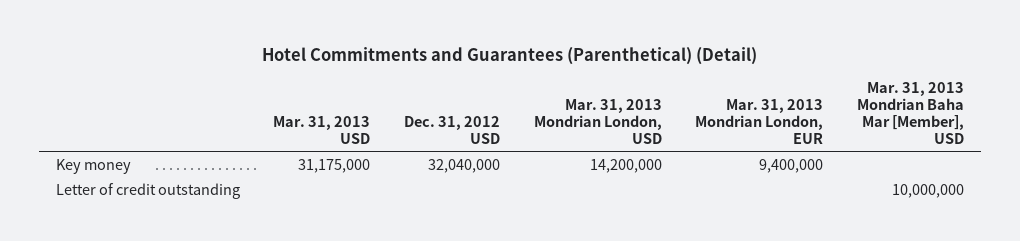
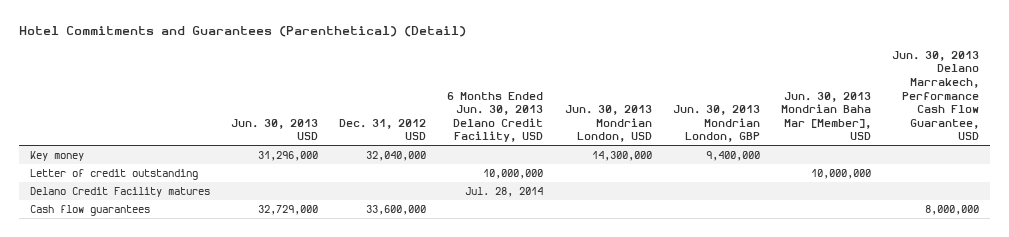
- | Mar. 31, 2013 USD | Dec. 31, 2012 USD | Mar. 31, 2013 Mondrian London, USD | Mar. 31, 2013 Mondrian London, EUR | Mar. 31, 2013 Mondrian Baha Mar [Member], USD
+ | Jun. 30, 2013 USD | Dec. 31, 2012 USD | 6 Months Ended Jun. 30, 2013 Delano Credit Facility, USD | Jun. 30, 2013 Mondrian London, USD | Jun. 30, 2013 Mondrian London, GBP | Jun. 30, 2013 Mondrian Baha Mar [Member], USD | Jun. 30, 2013 Delano Marrakech, Performance Cash Flow Guarantee, USD
+ Delano Credit Facility matures | | | Jul. 28, 2014 | | | |
+ Cash flow guarantees | 32,729,000 | 33,600,000 | | | | | 8,000,000

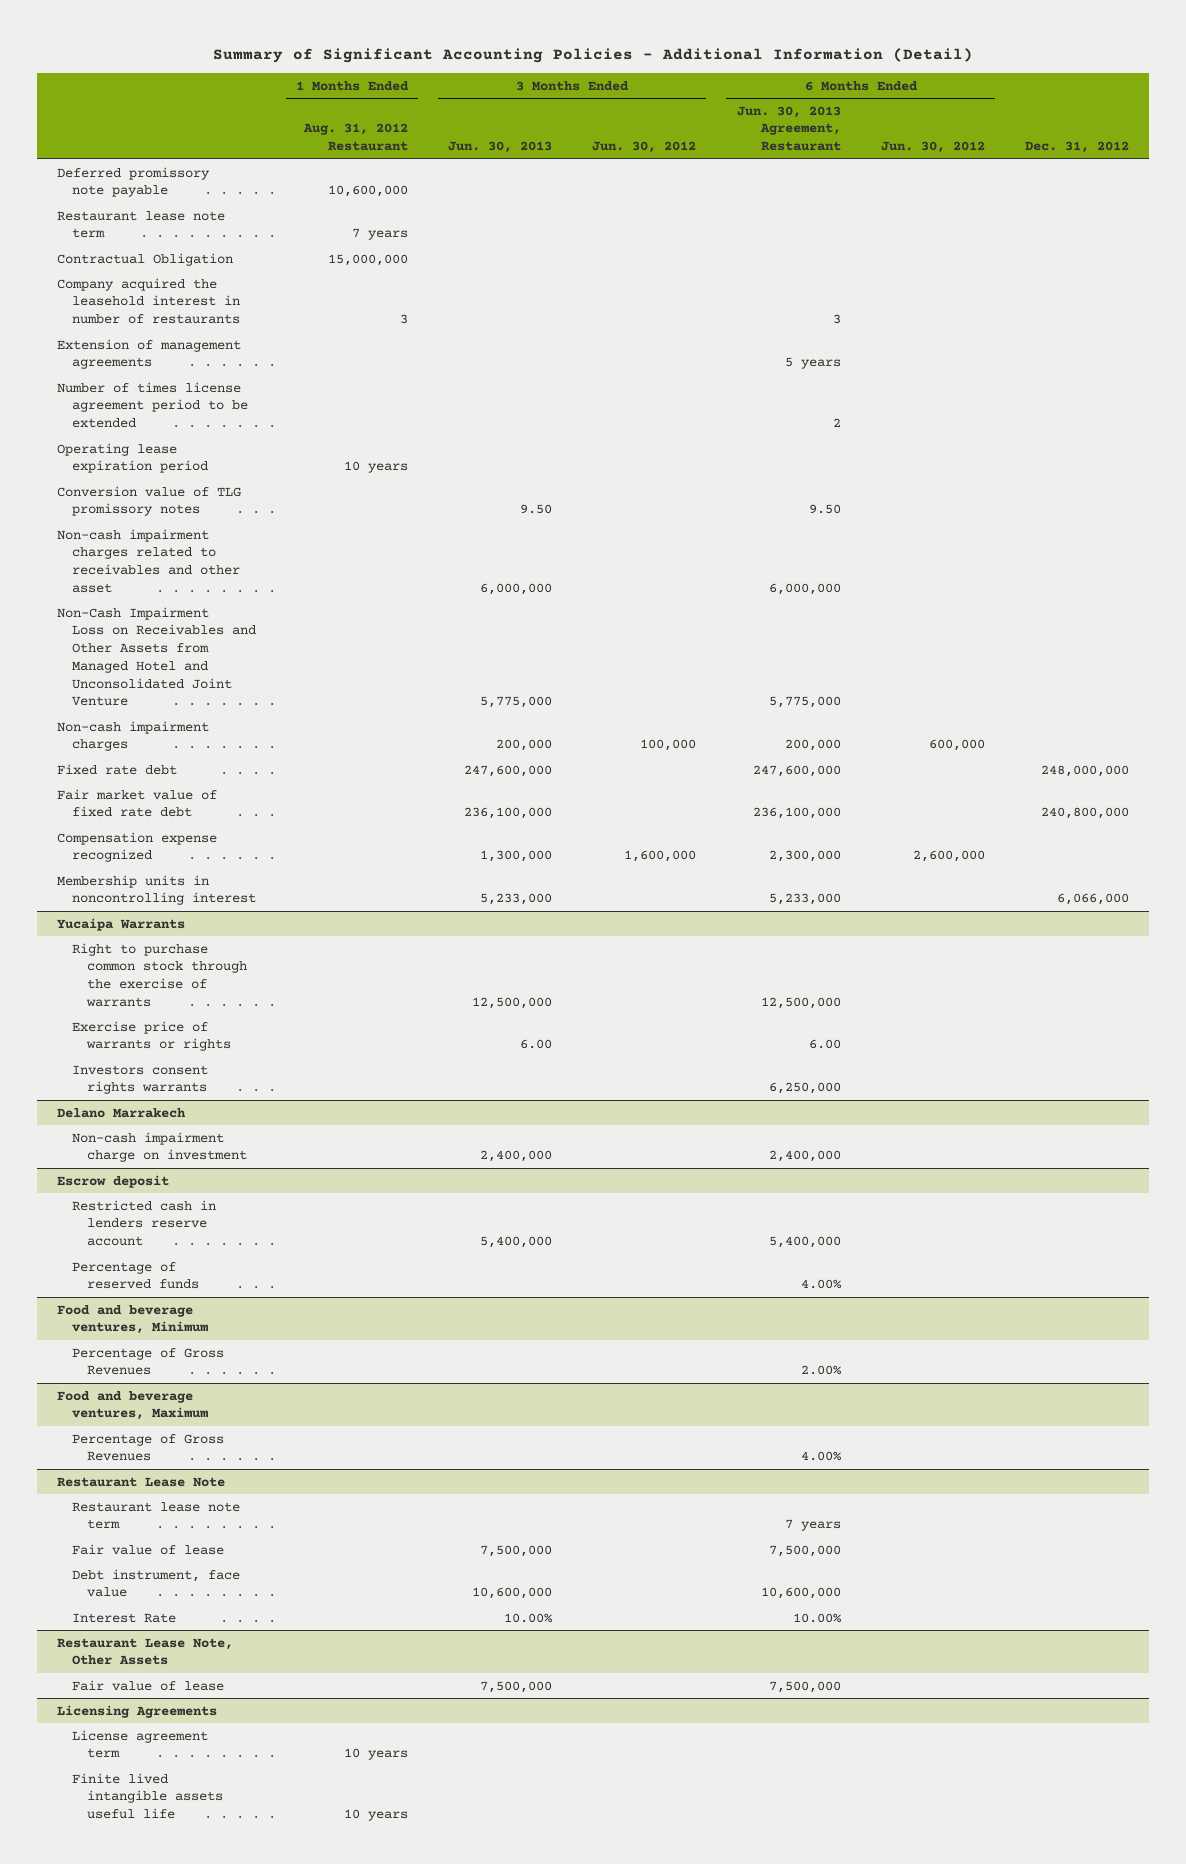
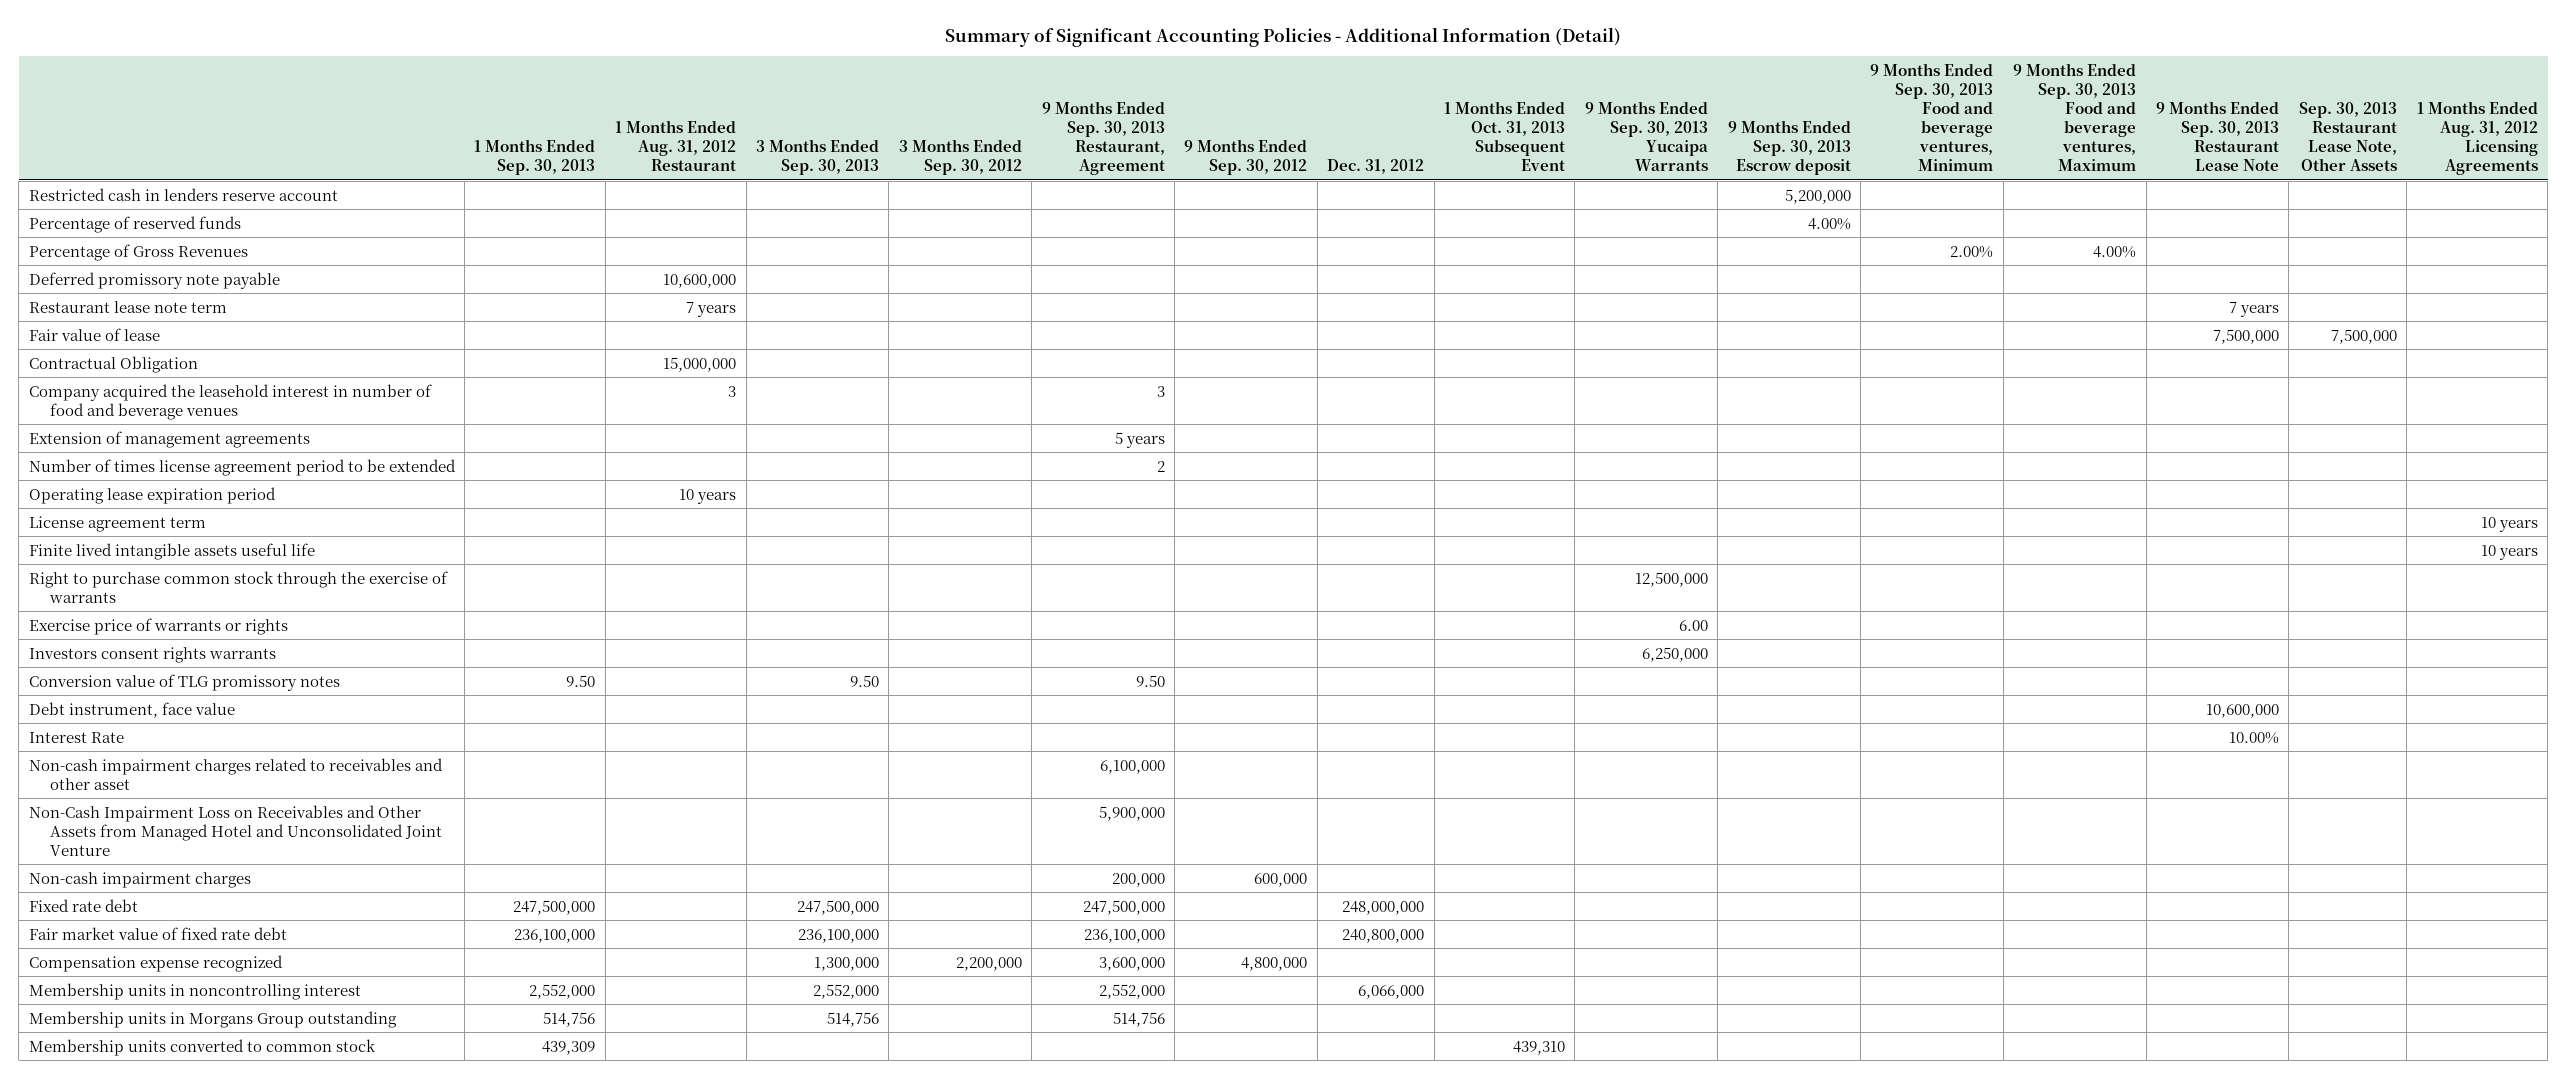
- | 1 Months Ended Aug. 31, 2012 Restaurant | 3 Months Ended Jun. 30, 2013 | 3 Months Ended Jun. 30, 2012 | 6 Months Ended Jun. 30, 2013 Agreement, Restaurant | 6 Months Ended Jun. 30, 2012 | Dec. 31, 2012
+ | 1 Months Ended Sep. 30, 2013 | 1 Months Ended Aug. 31, 2012 Restaurant | 3 Months Ended Sep. 30, 2013 | 3 Months Ended Sep. 30, 2012 | 9 Months Ended Sep. 30, 2013 Restaurant, Agreement | 9 Months Ended Sep. 30, 2012 | Dec. 31, 2012 | 1 Months Ended Oct. 31, 2013 Subsequent Event | 9 Months Ended Sep. 30, 2013 Yucaipa Warrants | 9 Months Ended Sep. 30, 2013 Escrow deposit | 9 Months Ended Sep. 30, 2013 Food and beverage ventures, Minimum | 9 Months Ended Sep. 30, 2013 Food and beverage ventures, Maximum | 9 Months Ended Sep. 30, 2013 Restaurant Lease Note | Sep. 30, 2013 Restaurant Lease Note, Other Assets | 1 Months Ended Aug. 31, 2012 Licensing Agreements
+ Restricted cash in lenders reserve account | | | | | | | | | | 5,200,000 | | | | |
+ Percentage of reserved funds | | | | | | | | | | 4.00% | | | | |
+ Percentage of Gross Revenues | | | | | | | | | | | 2.00% | 4.00% | | |
+ Fair value of lease | | | | | | | | | | | | | 7,500,000 | 7,500,000 |
- Company acquired the leasehold interest in number of restaurants | 3 | | | 3 | |
+ Company acquired the leasehold interest in number of food and beverage venues | | 3 | | | 3 | | | | | | | | | |
+ License agreement term | | | | | | | | | | | | | | | 10 years
+ Finite lived intangible assets useful life | | | | | | | | | | | | | | | 10 years
+ Right to purchase common stock through the exercise of warrants | | | | | | | | | 12,500,000 | | | | | |
+ Exercise price of warrants or rights | | | | | | | | | 6.00 | | | | | |
+ Investors consent rights warrants | | | | | | | | | 6,250,000 | | | | | |
+ Debt instrument, face value | | | | | | | | | | | | | 10,600,000 | |
+ Interest Rate | | | | | | | | | | | | | 10.00% | |
- Yucaipa Warrants
- Right to purchase common stock through the exercise of warrants | | 12,500,000 | | 12,500,000 | |
- Exercise price of warrants or rights | | 6.00 | | 6.00 | |
- Investors consent rights warrants | | | | 6,250,000 | |
- Delano Marrakech
- Non-cash impairment charge on investment | | 2,400,000 | | 2,400,000 | |
- Escrow deposit
- Restricted cash in lenders reserve account | | 5,400,000 | | 5,400,000 | |
- Percentage of reserved funds | | | | 4.00% | |
- Food and beverage ventures, Minimum
- Percentage of Gross Revenues | | | | 2.00% | |
- Food and beverage ventures, Maximum
- Percentage of Gross Revenues | | | | 4.00% | |
- Restaurant Lease Note
- Restaurant lease note term | | | | 7 years | |
- Fair value of lease | | 7,500,000 | | 7,500,000 | |
- Debt instrument, face value | | 10,600,000 | | 10,600,000 | |
- Interest Rate | | 10.00% | | 10.00% | |
- Restaurant Lease Note, Other Assets
- Fair value of lease | | 7,500,000 | | 7,500,000 | |
- Licensing Agreements
- License agreement term | 10 years | | | | |
- Finite lived intangible assets useful life | 10 years | | | | |
+ Membership units in Morgans Group outstanding | 514,756 | | 514,756 | | 514,756 | | | | | | | | | |
+ Membership units converted to common stock | 439,309 | | | | | | | 439,310 | | | | | | |

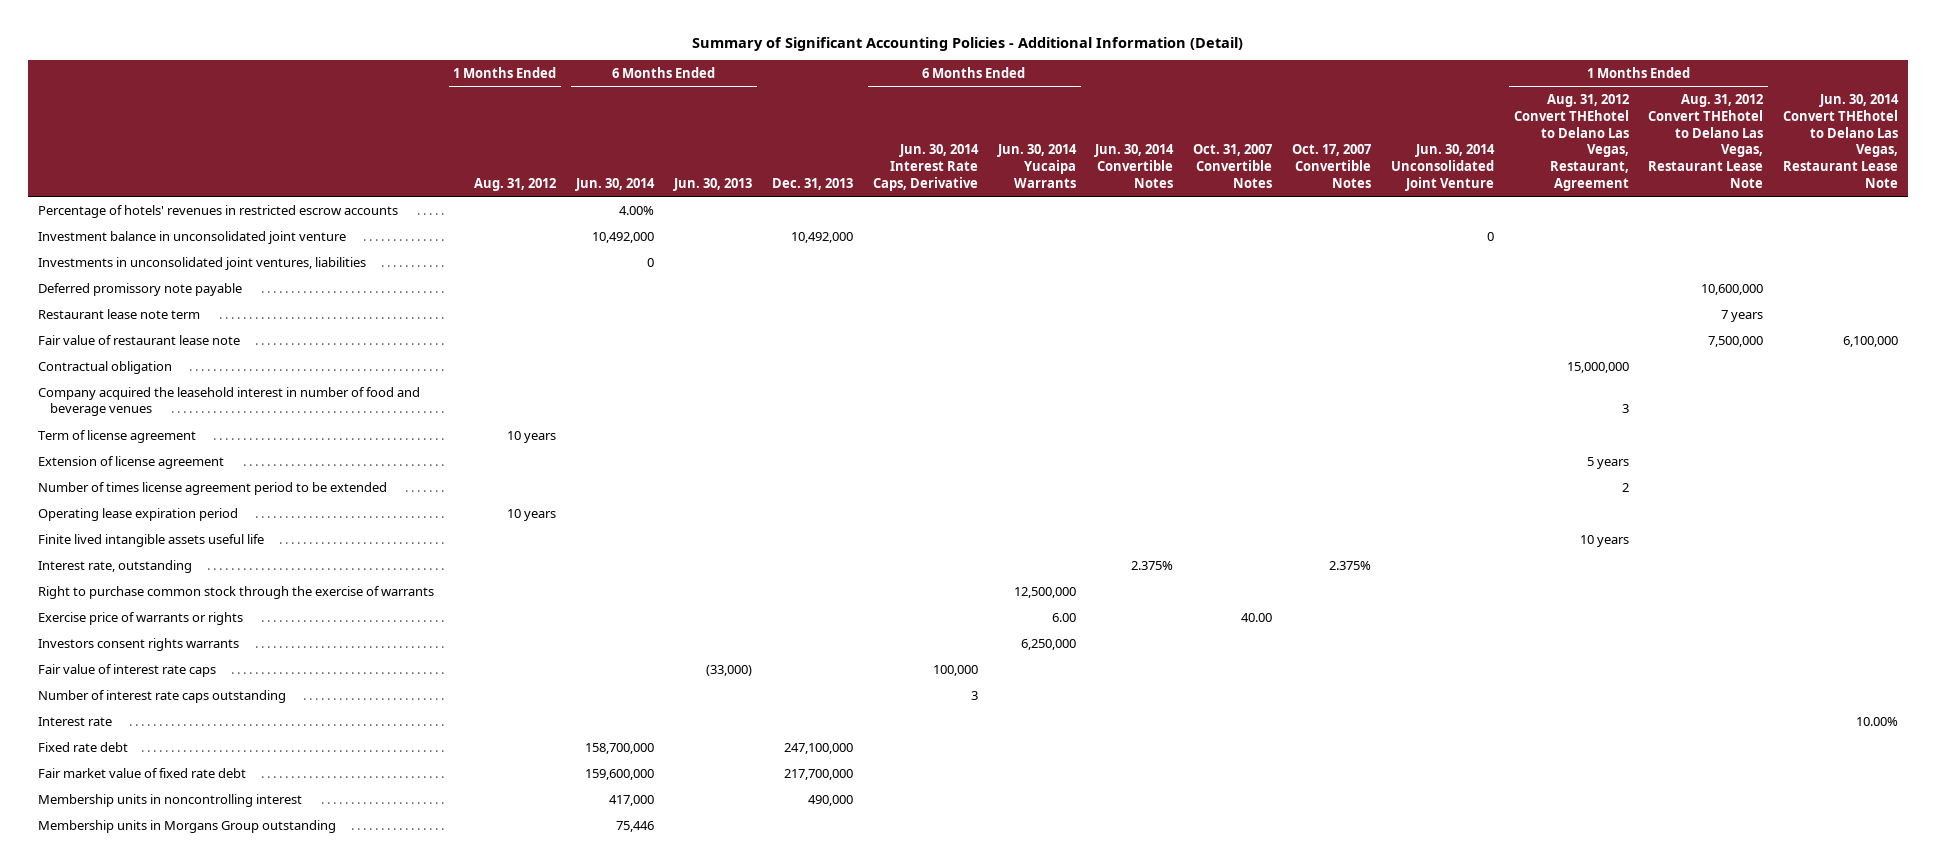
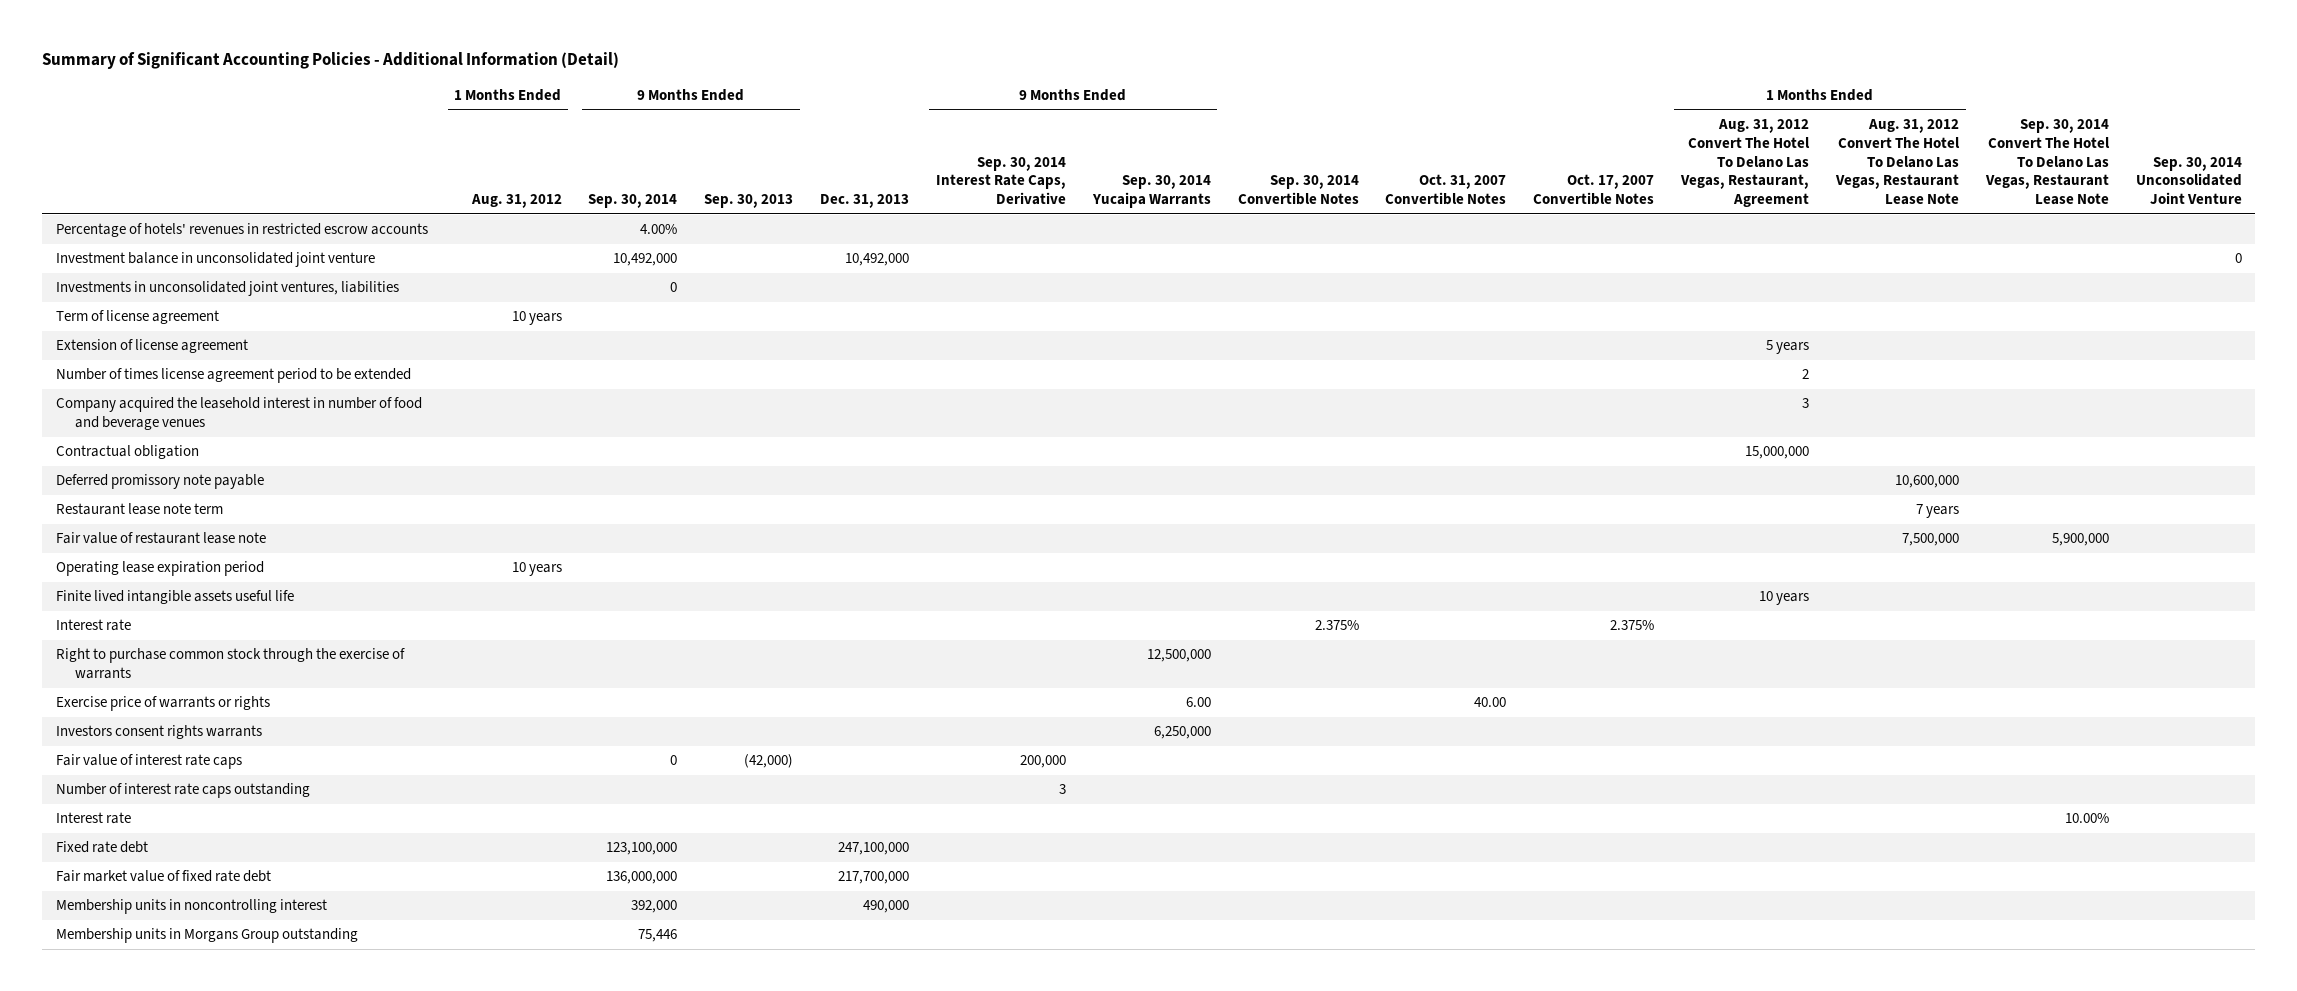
- | 1 Months Ended Aug. 31, 2012 | 6 Months Ended Jun. 30, 2014 | 6 Months Ended Jun. 30, 2013 | Dec. 31, 2013 | 6 Months Ended Jun. 30, 2014 Interest Rate Caps, Derivative | 6 Months Ended Jun. 30, 2014 Yucaipa Warrants | Jun. 30, 2014 Convertible Notes | Oct. 31, 2007 Convertible Notes | Oct. 17, 2007 Convertible Notes | Jun. 30, 2014 Unconsolidated Joint Venture | 1 Months Ended Aug. 31, 2012 Convert THEhotel to Delano Las Vegas, Restaurant, Agreement | 1 Months Ended Aug. 31, 2012 Convert THEhotel to Delano Las Vegas, Restaurant Lease Note | Jun. 30, 2014 Convert THEhotel to Delano Las Vegas, Restaurant Lease Note
+ | 1 Months Ended Aug. 31, 2012 | 9 Months Ended Sep. 30, 2014 | 9 Months Ended Sep. 30, 2013 | Dec. 31, 2013 | 9 Months Ended Sep. 30, 2014 Interest Rate Caps, Derivative | 9 Months Ended Sep. 30, 2014 Yucaipa Warrants | Sep. 30, 2014 Convertible Notes | Oct. 31, 2007 Convertible Notes | Oct. 17, 2007 Convertible Notes | 1 Months Ended Aug. 31, 2012 Convert The Hotel To Delano Las Vegas, Restaurant, Agreement | 1 Months Ended Aug. 31, 2012 Convert The Hotel To Delano Las Vegas, Restaurant Lease Note | Sep. 30, 2014 Convert The Hotel To Delano Las Vegas, Restaurant Lease Note | Sep. 30, 2014 Unconsolidated Joint Venture
moved down: Company acquired the leasehold interest in number of food and beverage venues | | | | | | | | | | 3 | | |
moved down: Contractual obligation | | | | | | | | | | 15,000,000 | | |
moved down: Deferred promissory note payable | | | | | | | | | | | 10,600,000 | |
moved down: Restaurant lease note term | | | | | | | | | | | 7 years | |
moved down: Fair value of restaurant lease note | | | | | | | | | | | 7,500,000 | 5,900,000 |
- Interest rate, outstanding | | | | | | | 2.375% | | 2.375% | | | |
+ Interest rate | | | | | | | 2.375% | | 2.375% | | | |

